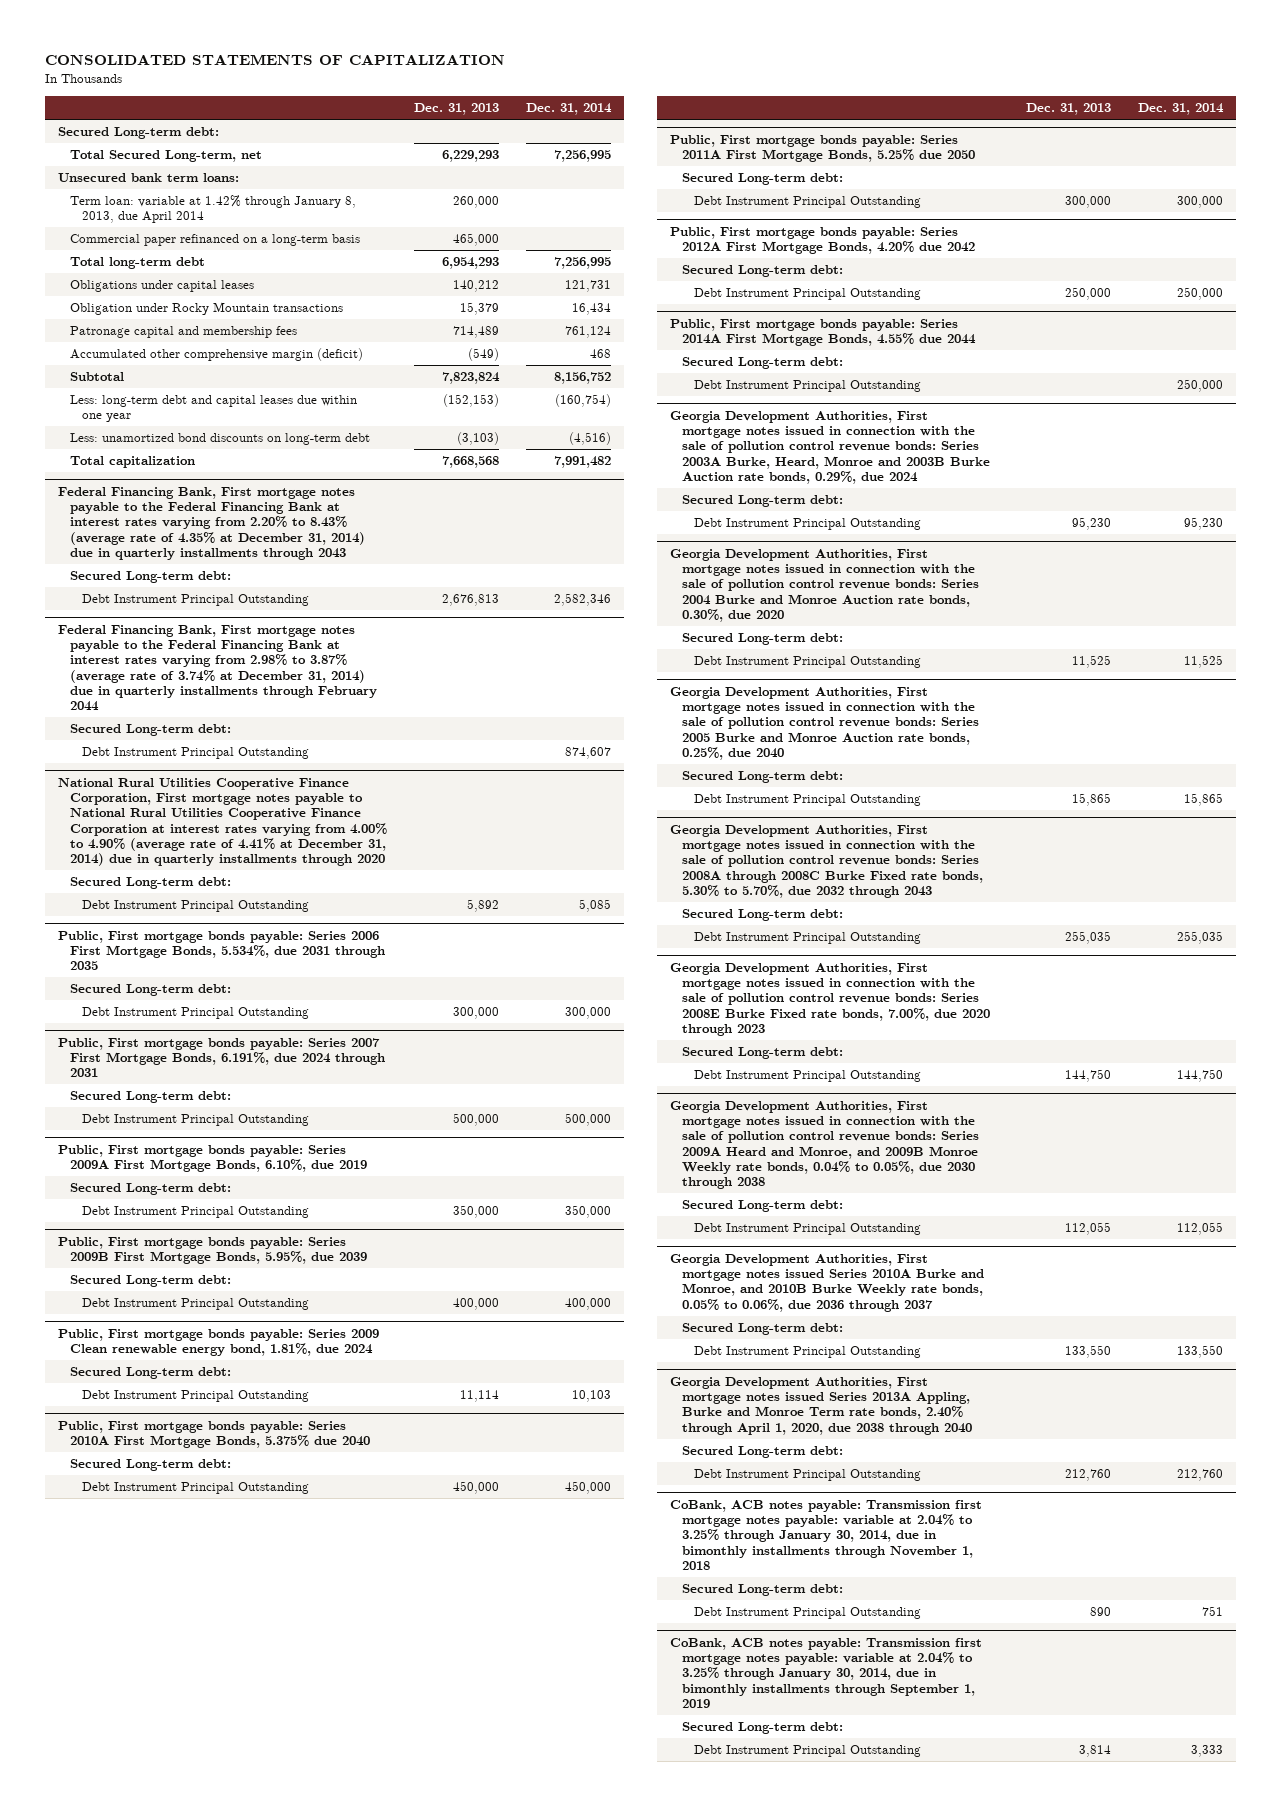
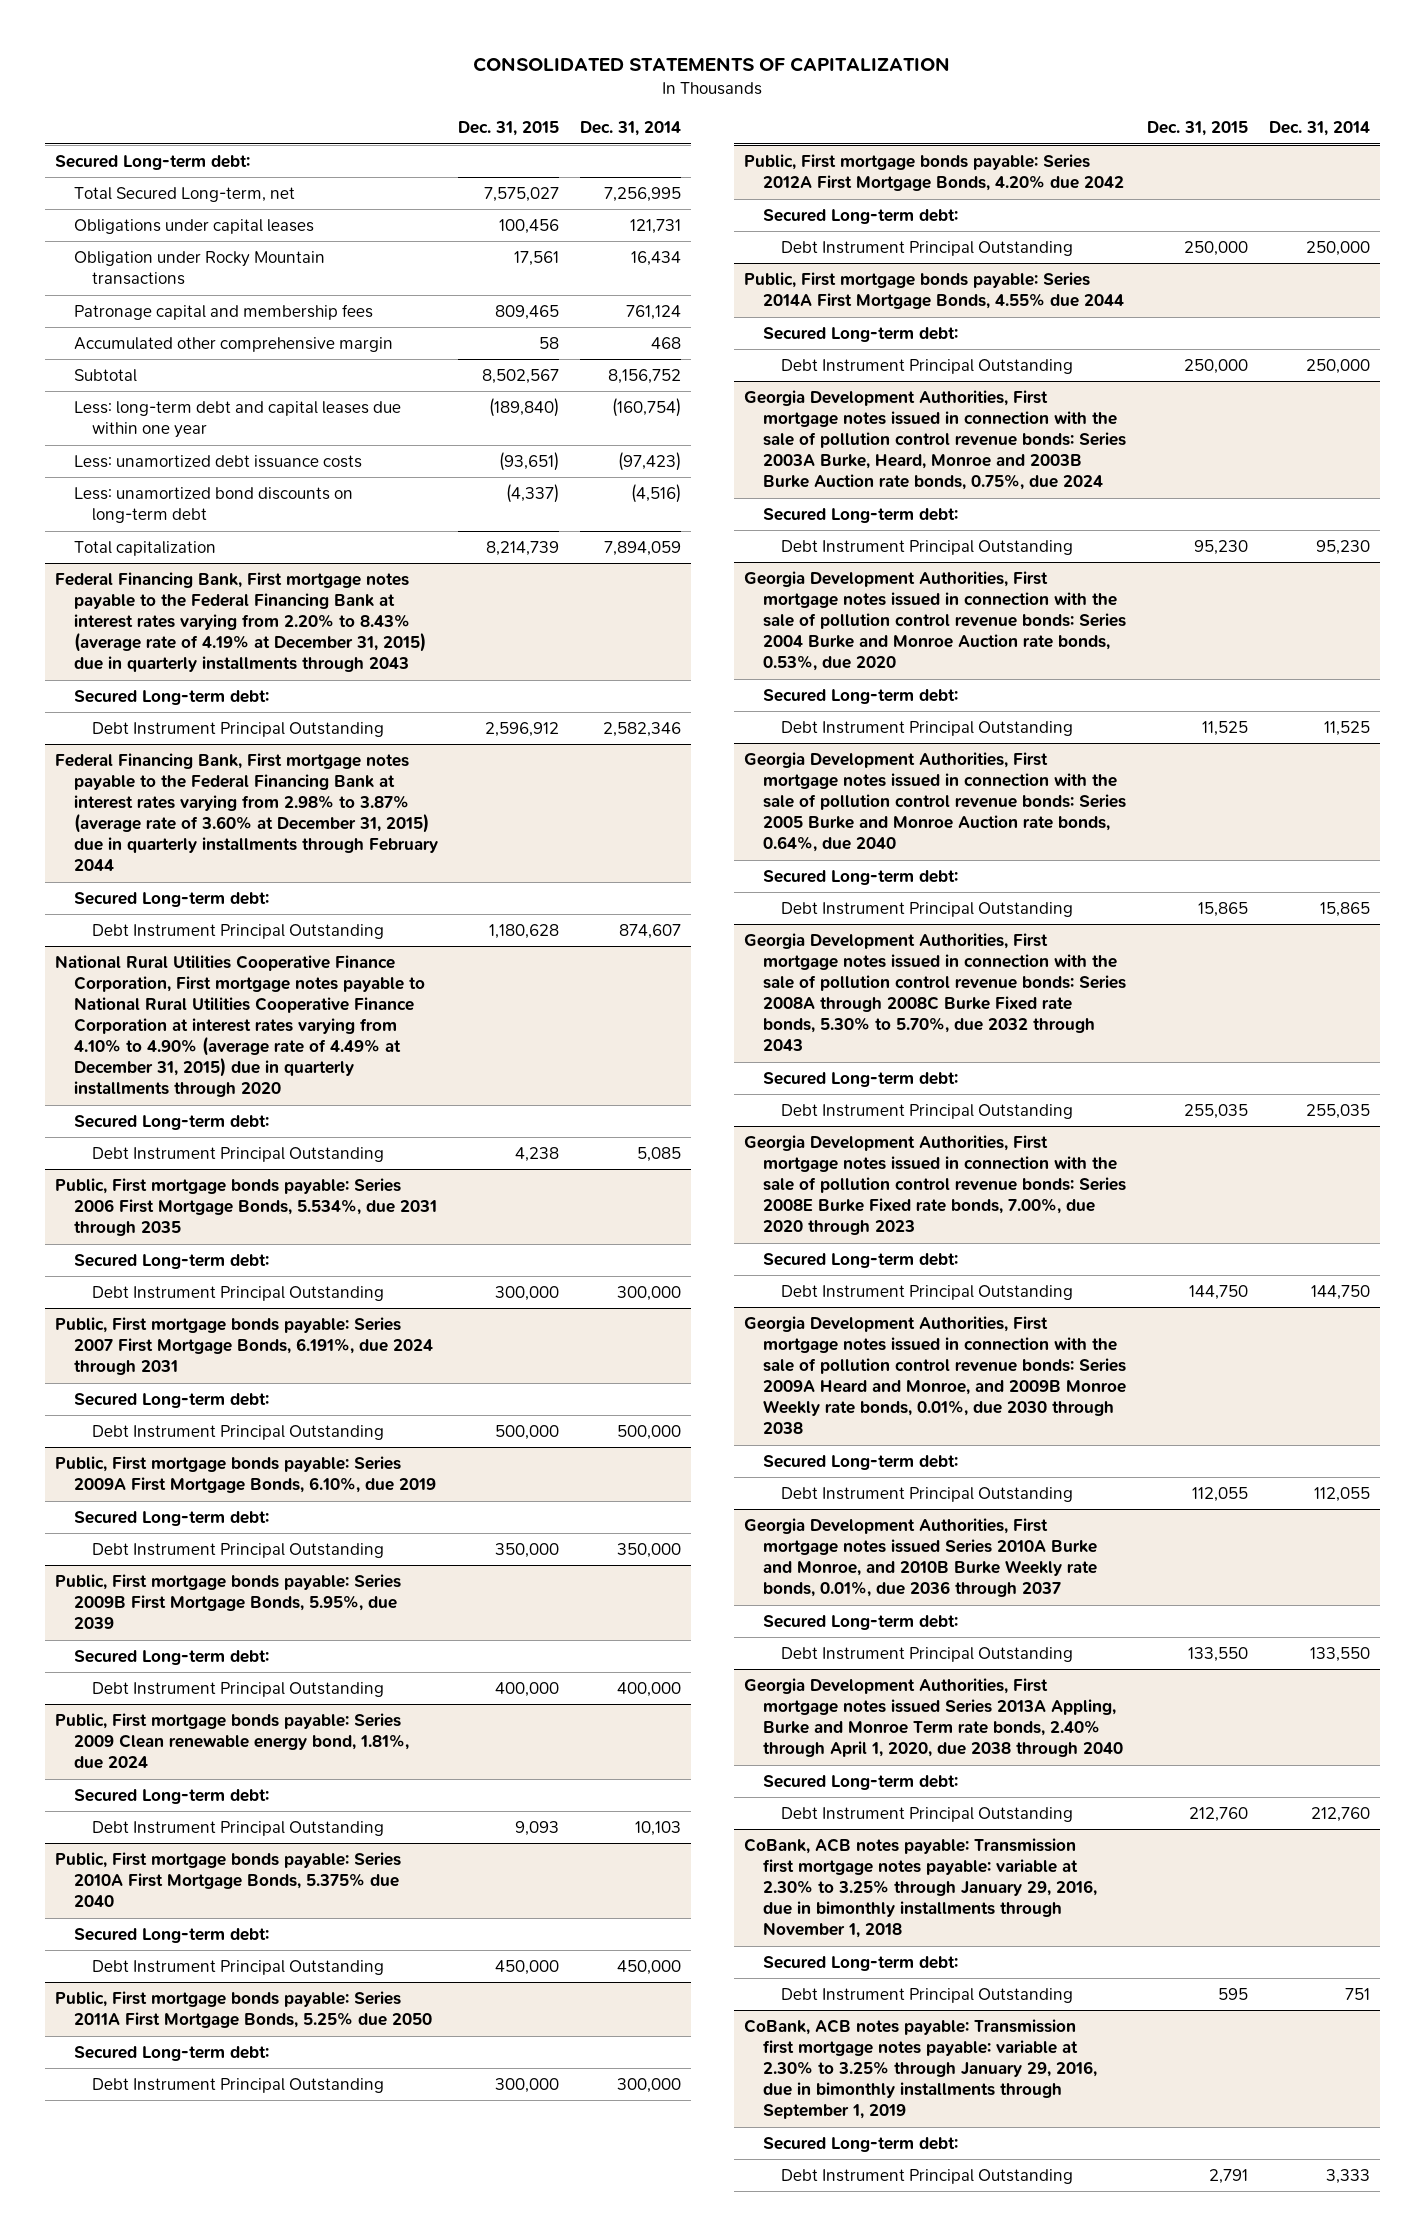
- | Dec. 31, 2013 | Dec. 31, 2014
+ | Dec. 31, 2015 | Dec. 31, 2014
- Unsecured bank term loans:
- Term loan: variable at 1.42% through January 8, 2013, due April 2014 | 260,000 |
- Commercial paper refinanced on a long-term basis | 465,000 |
- Total long-term debt | 6,954,293 | 7,256,995
- Accumulated other comprehensive margin (deficit) | (549) | 468
+ Accumulated other comprehensive margin | 58 | 468
+ Less: unamortized debt issuance costs | (93,651) | (97,423)
- Total capitalization | 7,668,568 | 7,991,482
- Federal Financing Bank, First mortgage notes payable to the Federal Financing Bank at interest rates varying from 2.20% to 8.43% (average rate of 4.35% at December 31, 2014) due in quarterly installments through 2043
+ Total capitalization | 8,214,739 | 7,894,059
+ Federal Financing Bank, First mortgage notes payable to the Federal Financing Bank at interest rates varying from 2.20% to 8.43% (average rate of 4.19% at December 31, 2015) due in quarterly installments through 2043
- Federal Financing Bank, First mortgage notes payable to the Federal Financing Bank at interest rates varying from 2.98% to 3.87% (average rate of 3.74% at December 31, 2014) due in quarterly installments through February 2044
+ Federal Financing Bank, First mortgage notes payable to the Federal Financing Bank at interest rates varying from 2.98% to 3.87% (average rate of 3.60% at December 31, 2015) due in quarterly installments through February 2044
- National Rural Utilities Cooperative Finance Corporation, First mortgage notes payable to National Rural Utilities Cooperative Finance Corporation at interest rates varying from 4.00% to 4.90% (average rate of 4.41% at December 31, 2014) due in quarterly installments through 2020
+ National Rural Utilities Cooperative Finance Corporation, First mortgage notes payable to National Rural Utilities Cooperative Finance Corporation at interest rates varying from 4.10% to 4.90% (average rate of 4.49% at December 31, 2015) due in quarterly installments through 2020
- Georgia Development Authorities, First mortgage notes issued in connection with the sale of pollution control revenue bonds: Series 2003A Burke, Heard, Monroe and 2003B Burke Auction rate bonds, 0.29%, due 2024
+ Georgia Development Authorities, First mortgage notes issued in connection with the sale of pollution control revenue bonds: Series 2003A Burke, Heard, Monroe and 2003B Burke Auction rate bonds, 0.75%, due 2024
- Georgia Development Authorities, First mortgage notes issued in connection with the sale of pollution control revenue bonds: Series 2004 Burke and Monroe Auction rate bonds, 0.30%, due 2020
+ Georgia Development Authorities, First mortgage notes issued in connection with the sale of pollution control revenue bonds: Series 2004 Burke and Monroe Auction rate bonds, 0.53%, due 2020
- Georgia Development Authorities, First mortgage notes issued in connection with the sale of pollution control revenue bonds: Series 2005 Burke and Monroe Auction rate bonds, 0.25%, due 2040
+ Georgia Development Authorities, First mortgage notes issued in connection with the sale of pollution control revenue bonds: Series 2005 Burke and Monroe Auction rate bonds, 0.64%, due 2040
- Georgia Development Authorities, First mortgage notes issued in connection with the sale of pollution control revenue bonds: Series 2009A Heard and Monroe, and 2009B Monroe Weekly rate bonds, 0.04% to 0.05%, due 2030 through 2038
+ Georgia Development Authorities, First mortgage notes issued in connection with the sale of pollution control revenue bonds: Series 2009A Heard and Monroe, and 2009B Monroe Weekly rate bonds, 0.01%, due 2030 through 2038
- Georgia Development Authorities, First mortgage notes issued Series 2010A Burke and Monroe, and 2010B Burke Weekly rate bonds, 0.05% to 0.06%, due 2036 through 2037
+ Georgia Development Authorities, First mortgage notes issued Series 2010A Burke and Monroe, and 2010B Burke Weekly rate bonds, 0.01%, due 2036 through 2037
- CoBank, ACB notes payable: Transmission first mortgage notes payable: variable at 2.04% to 3.25% through January 30, 2014, due in bimonthly installments through November 1, 2018
+ CoBank, ACB notes payable: Transmission first mortgage notes payable: variable at 2.30% to 3.25% through January 29, 2016, due in bimonthly installments through November 1, 2018
- CoBank, ACB notes payable: Transmission first mortgage notes payable: variable at 2.04% to 3.25% through January 30, 2014, due in bimonthly installments through September 1, 2019
+ CoBank, ACB notes payable: Transmission first mortgage notes payable: variable at 2.30% to 3.25% through January 29, 2016, due in bimonthly installments through September 1, 2019

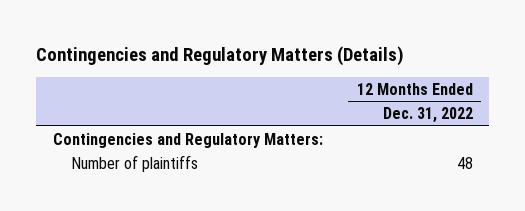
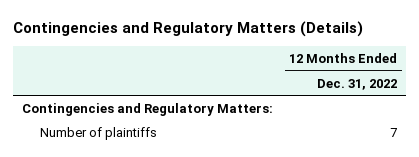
- Number of plaintiffs | 48
+ Number of plaintiffs | 7

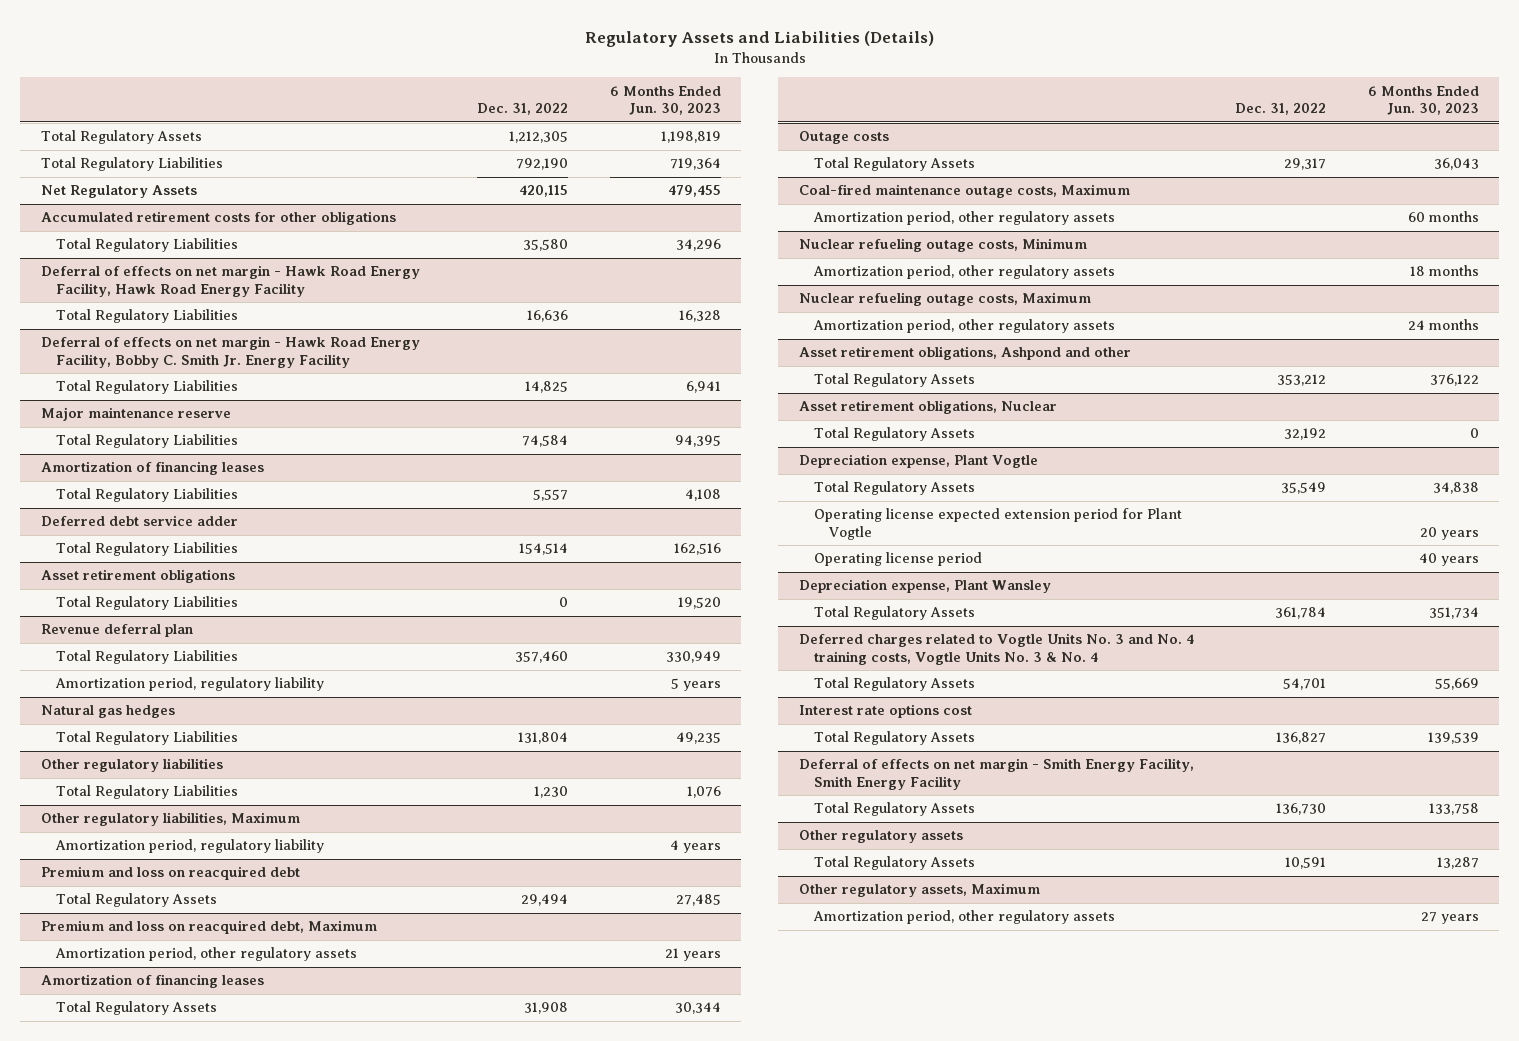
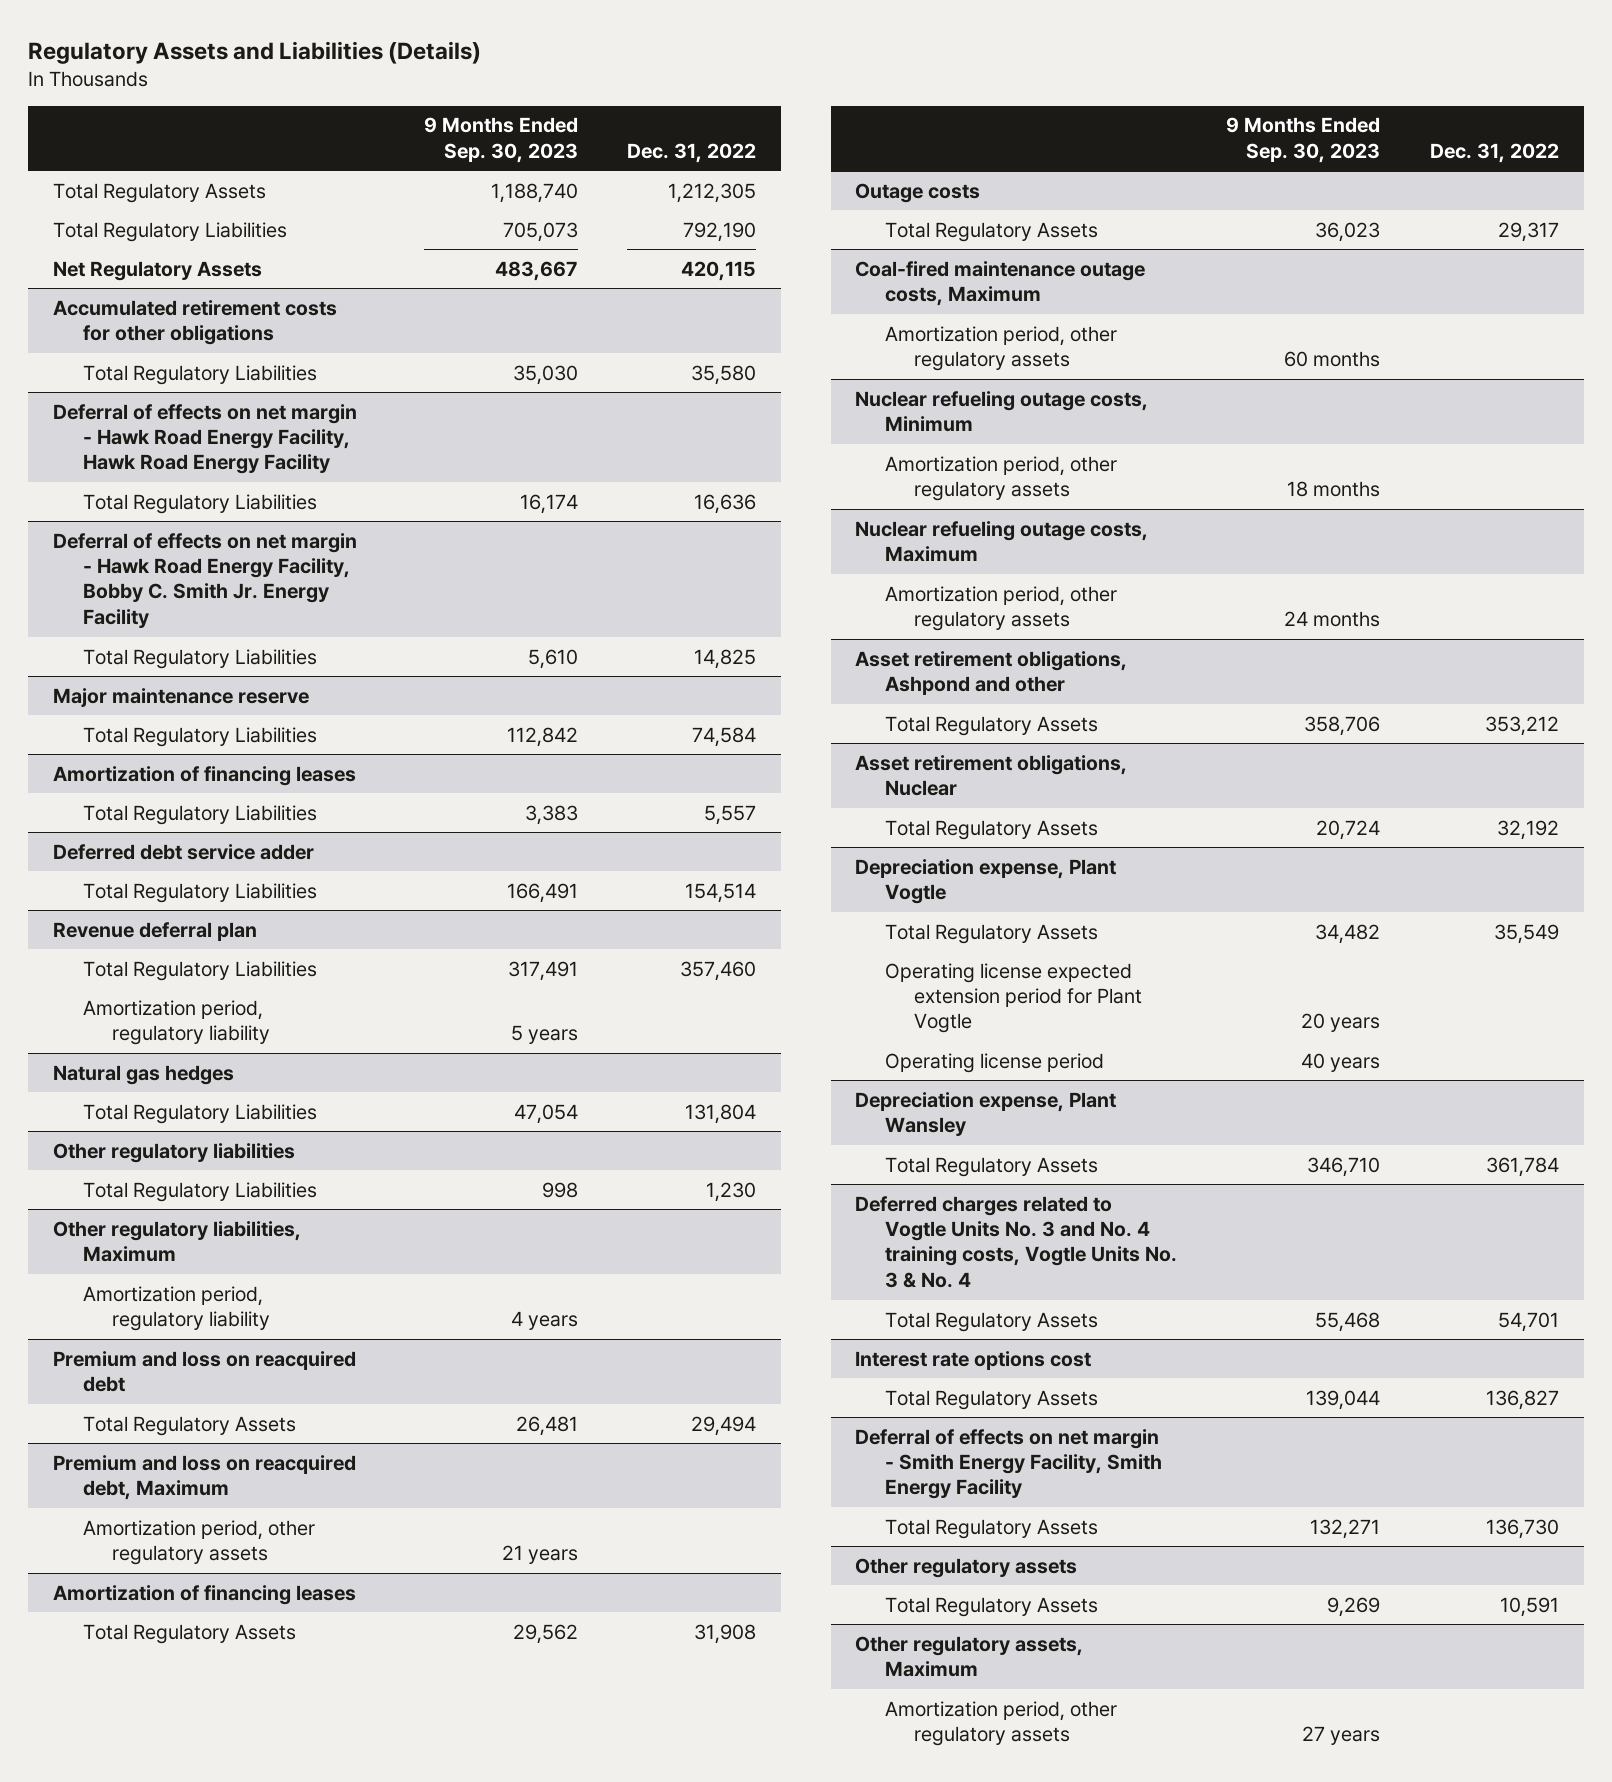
- | Dec. 31, 2022 | 6 Months Ended Jun. 30, 2023
+ | 9 Months Ended Sep. 30, 2023 | Dec. 31, 2022
- Asset retirement obligations
- Total Regulatory Liabilities | 0 | 19,520

